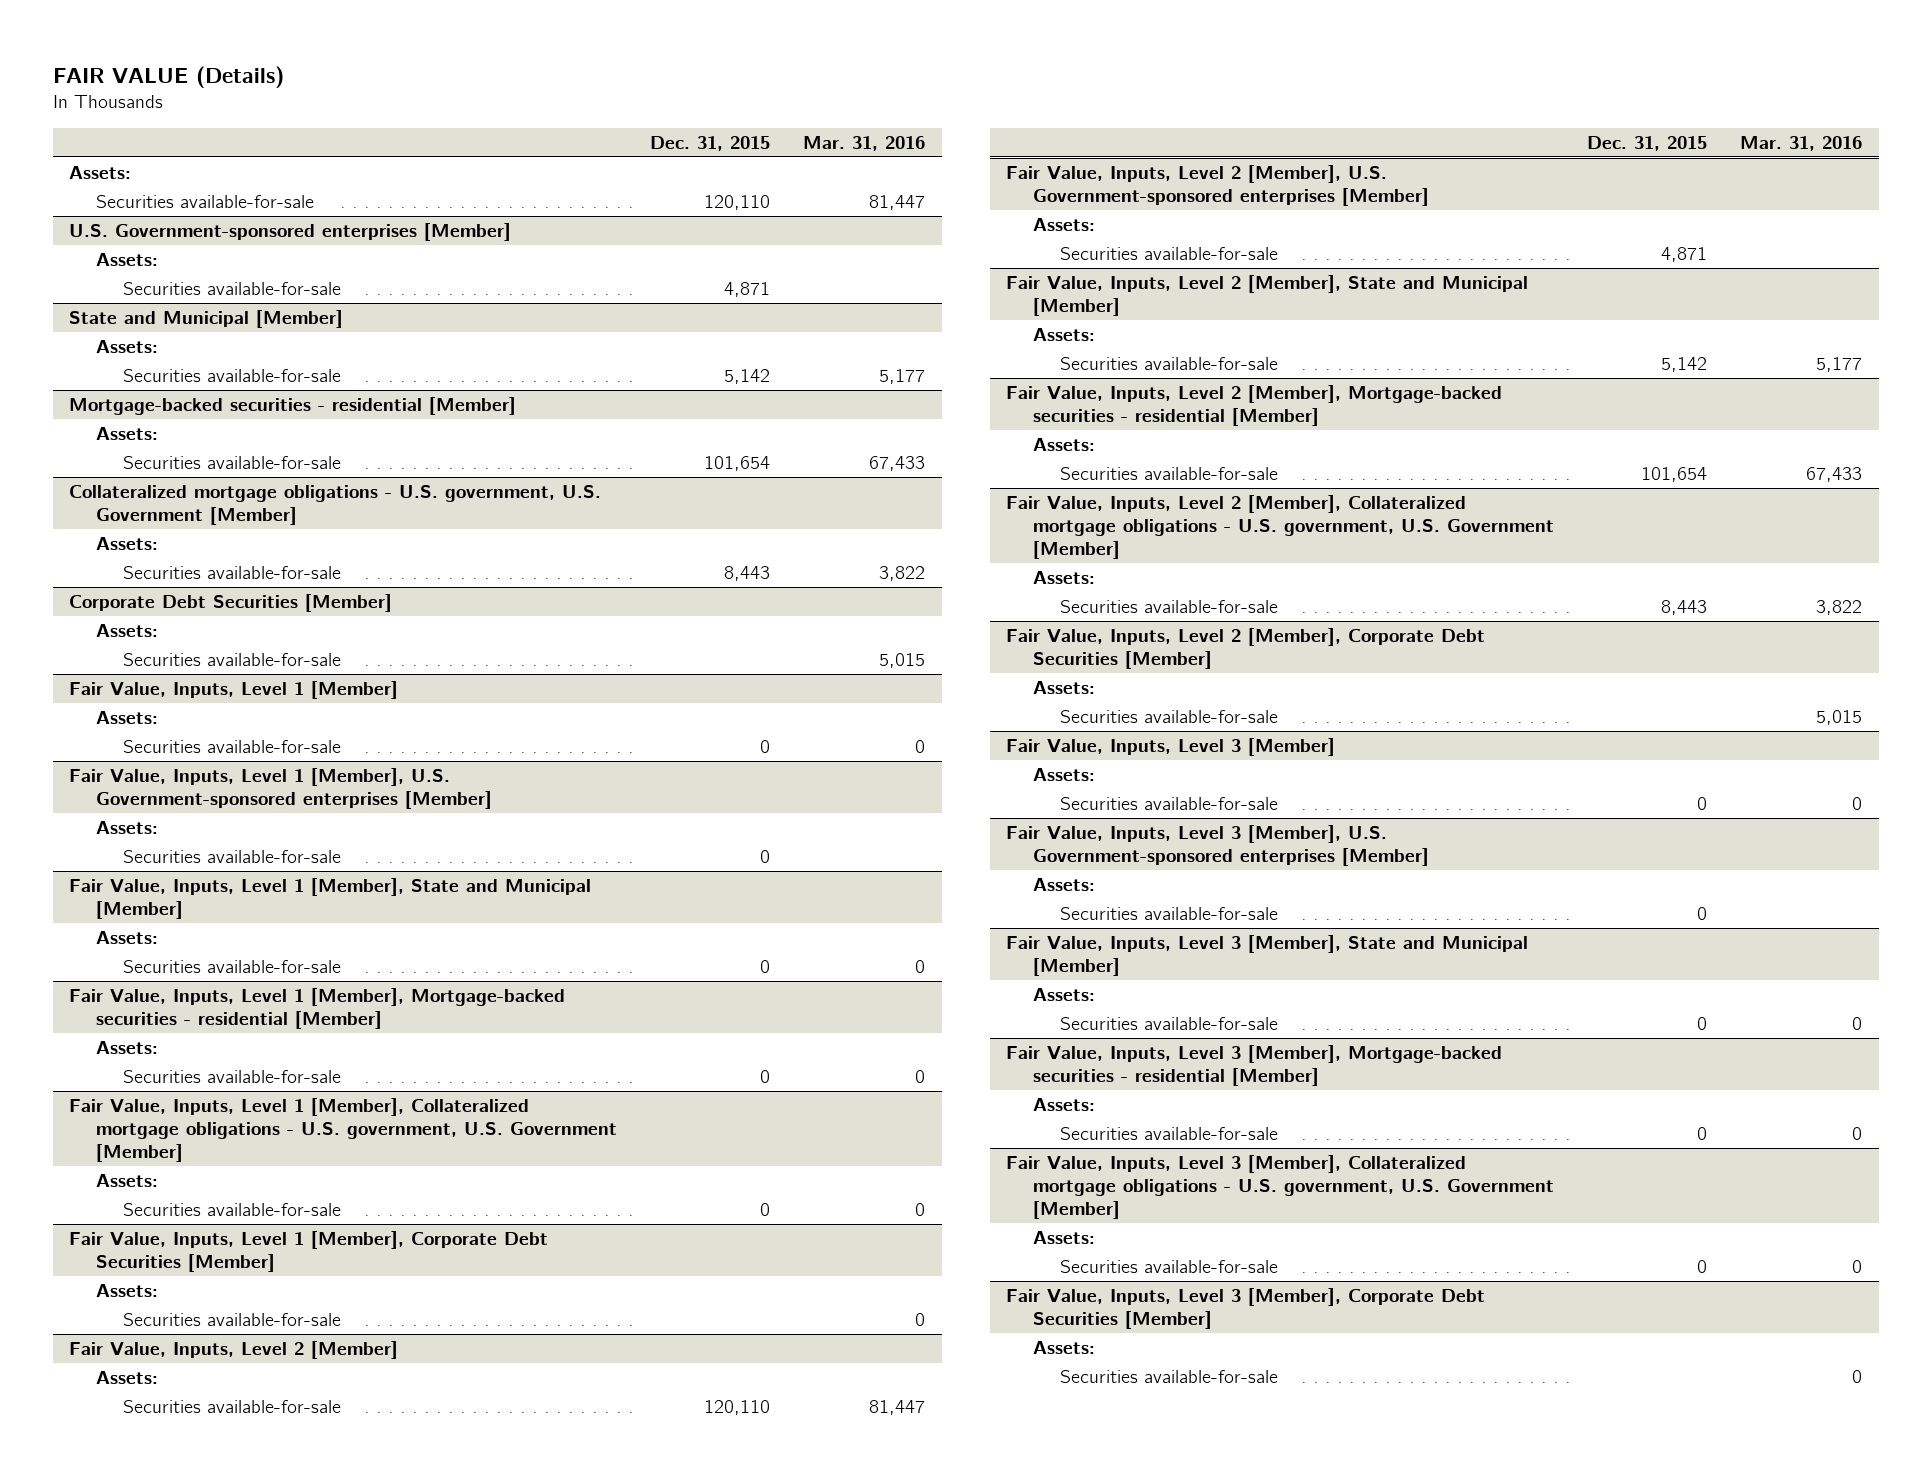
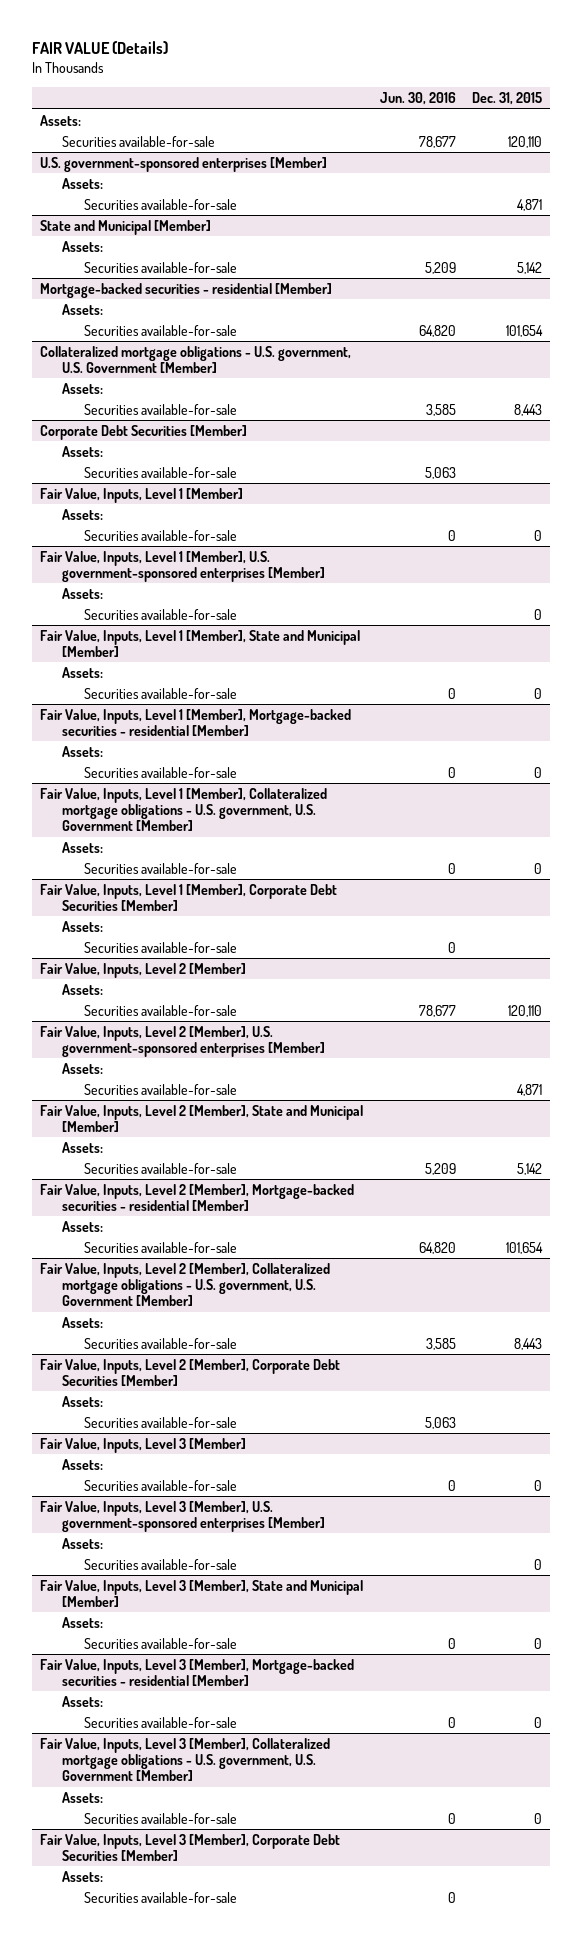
- | Dec. 31, 2015 | Mar. 31, 2016
+ | Jun. 30, 2016 | Dec. 31, 2015
- U.S. Government-sponsored enterprises [Member]
+ U.S. government-sponsored enterprises [Member]
- Fair Value, Inputs, Level 1 [Member], U.S. Government-sponsored enterprises [Member]
+ Fair Value, Inputs, Level 1 [Member], U.S. government-sponsored enterprises [Member]
- Fair Value, Inputs, Level 2 [Member], U.S. Government-sponsored enterprises [Member]
+ Fair Value, Inputs, Level 2 [Member], U.S. government-sponsored enterprises [Member]
- Fair Value, Inputs, Level 3 [Member], U.S. Government-sponsored enterprises [Member]
+ Fair Value, Inputs, Level 3 [Member], U.S. government-sponsored enterprises [Member]

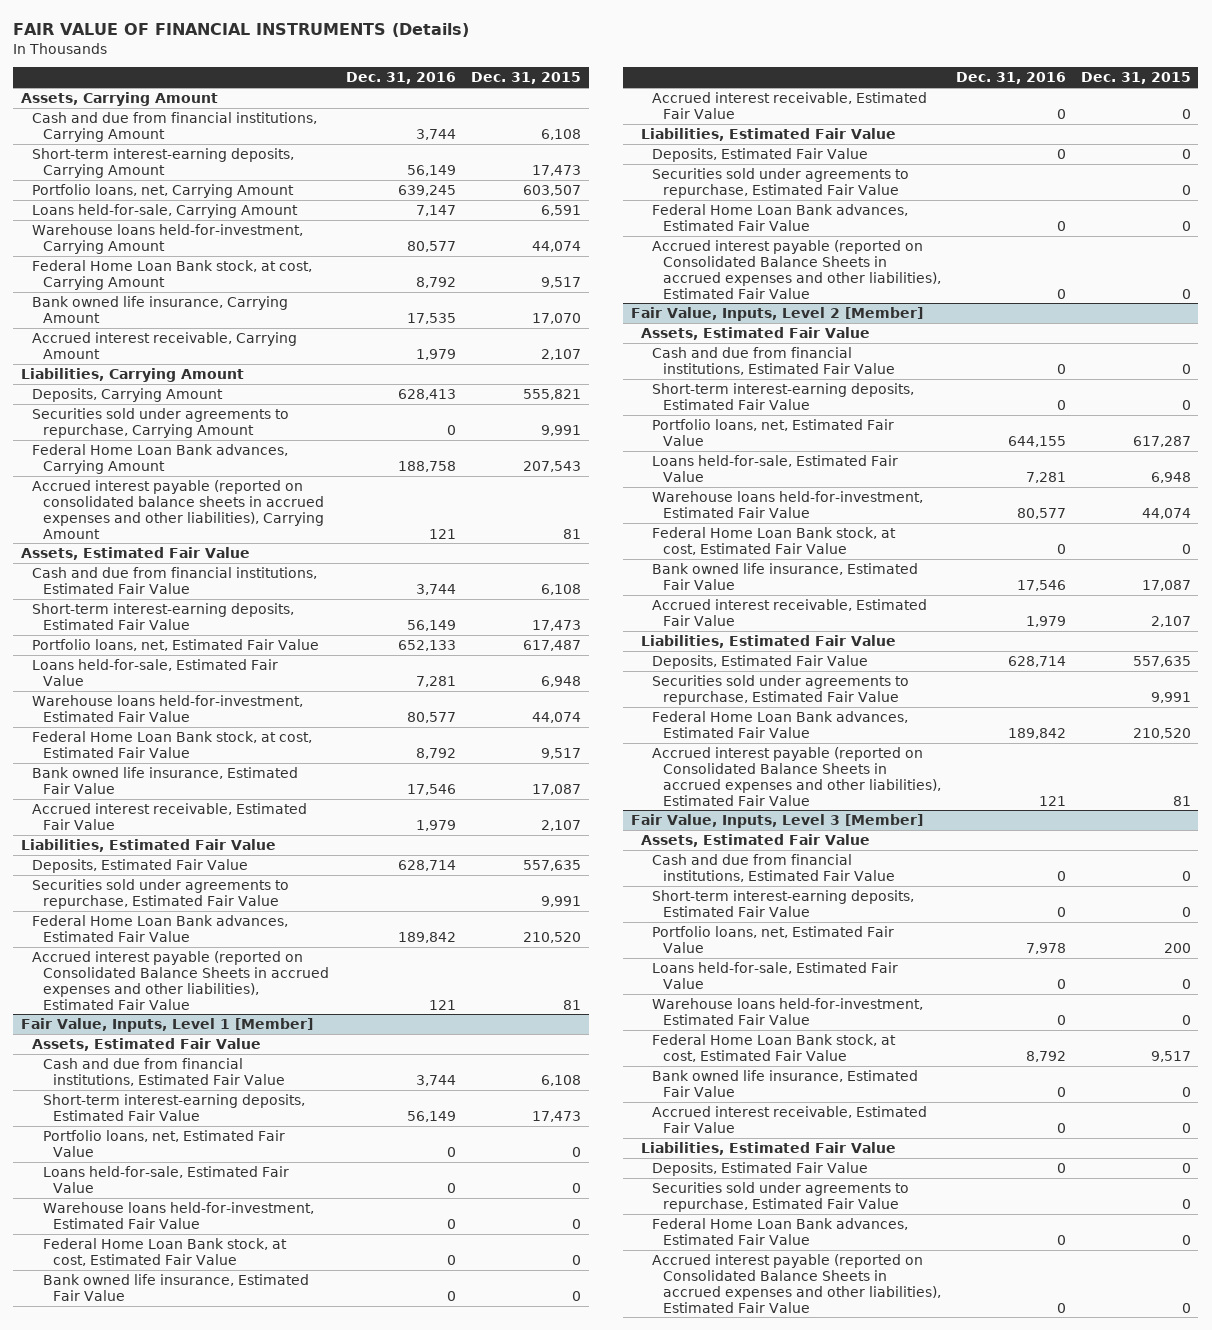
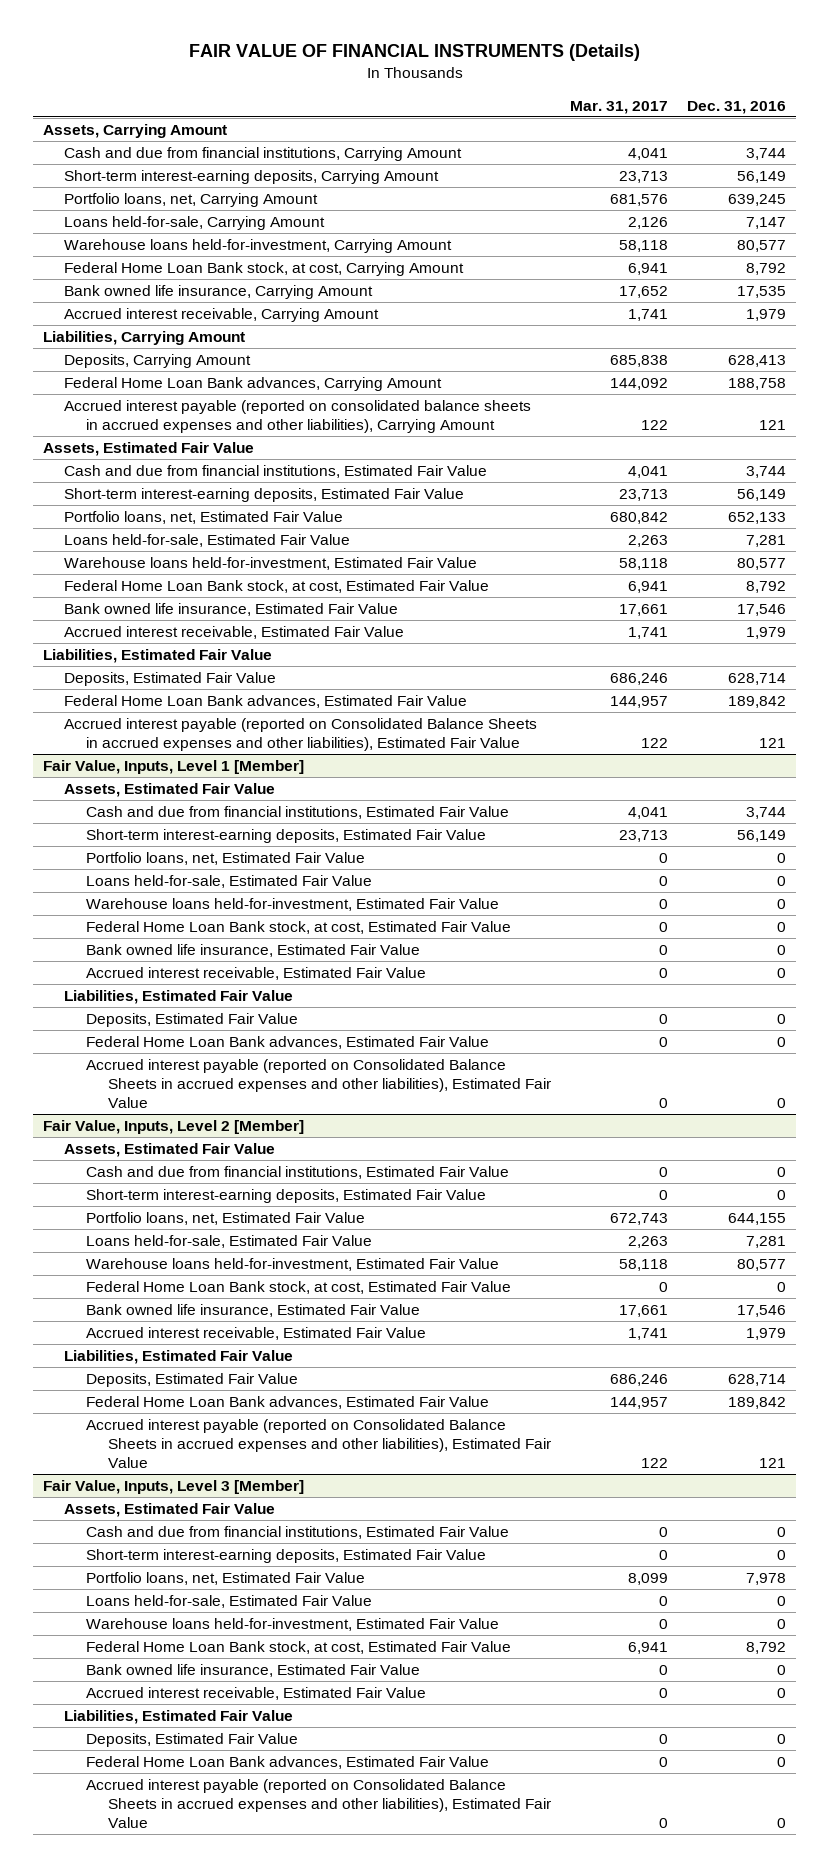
- | Dec. 31, 2016 | Dec. 31, 2015
+ | Mar. 31, 2017 | Dec. 31, 2016
- Securities sold under agreements to repurchase, Carrying Amount | 0 | 9,991
- Securities sold under agreements to repurchase, Estimated Fair Value | | 9,991
@ Fair Value, Inputs, Level 1 [Member]
- Securities sold under agreements to repurchase, Estimated Fair Value | | 0
@ Fair Value, Inputs, Level 2 [Member]
- Securities sold under agreements to repurchase, Estimated Fair Value | | 9,991
@ Fair Value, Inputs, Level 3 [Member]
- Securities sold under agreements to repurchase, Estimated Fair Value | | 0

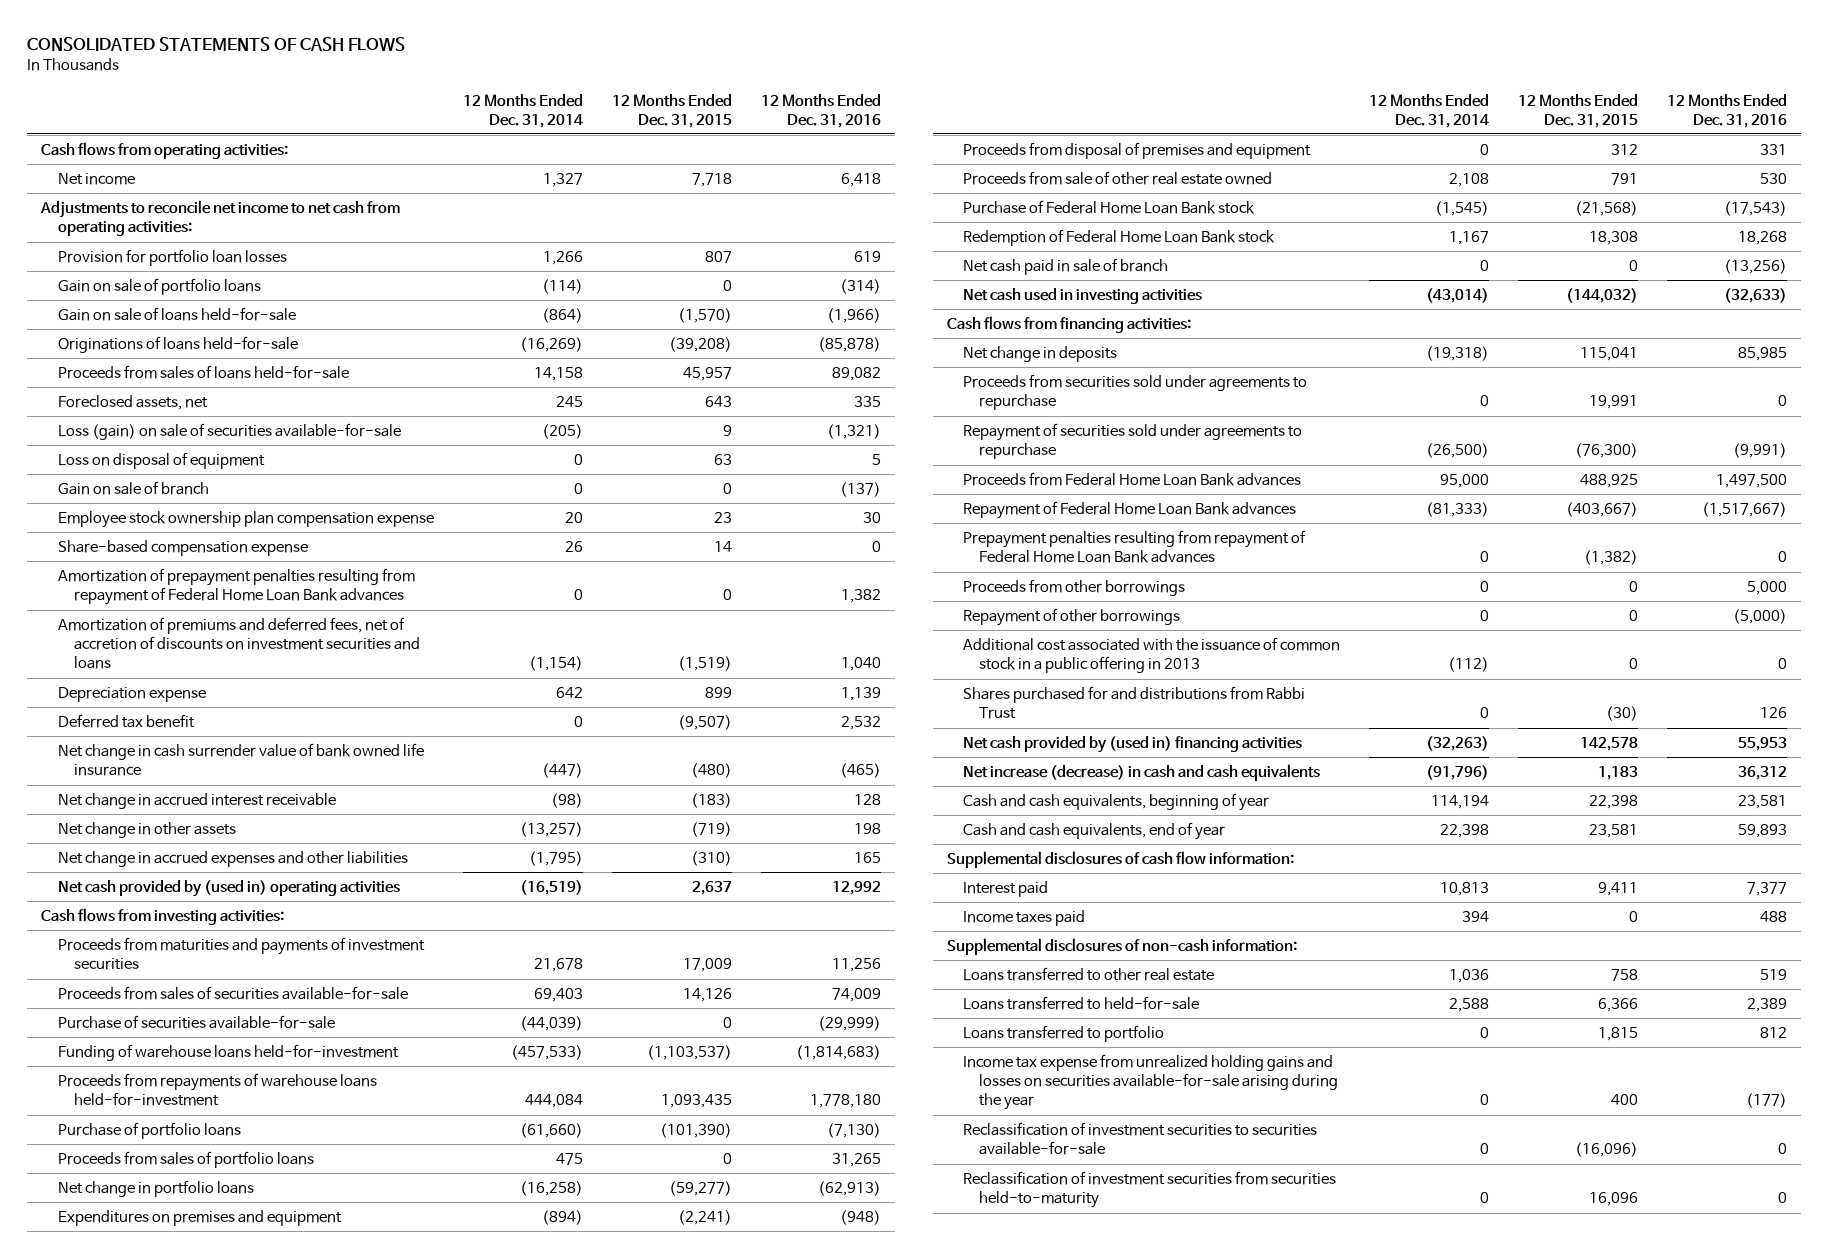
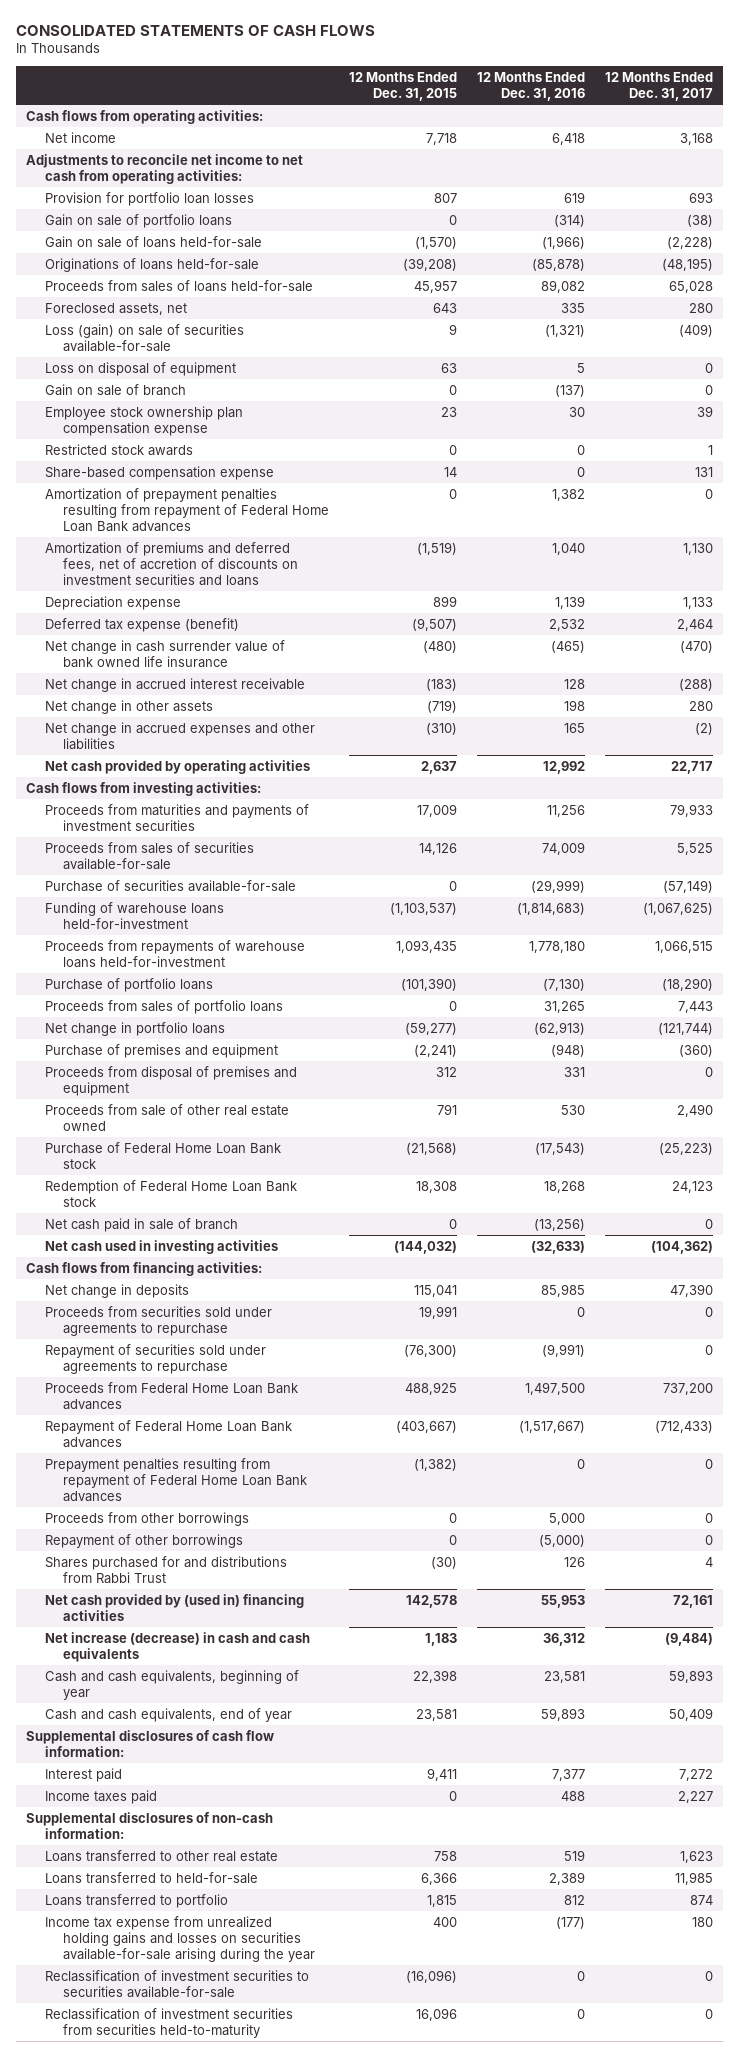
- | 12 Months Ended Dec. 31, 2014 | 12 Months Ended Dec. 31, 2015 | 12 Months Ended Dec. 31, 2016
+ | 12 Months Ended Dec. 31, 2015 | 12 Months Ended Dec. 31, 2016 | 12 Months Ended Dec. 31, 2017
+ Restricted stock awards | 0 | 0 | 1
- Deferred tax benefit | 0 | (9,507) | 2,532
+ Deferred tax expense (benefit) | (9,507) | 2,532 | 2,464
- Net cash provided by (used in) operating activities | (16,519) | 2,637 | 12,992
+ Net cash provided by operating activities | 2,637 | 12,992 | 22,717
- Expenditures on premises and equipment | (894) | (2,241) | (948)
+ Purchase of premises and equipment | (2,241) | (948) | (360)
- Additional cost associated with the issuance of common stock in a public offering in 2013 | (112) | 0 | 0

